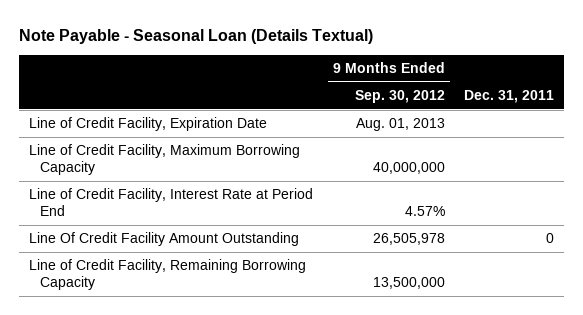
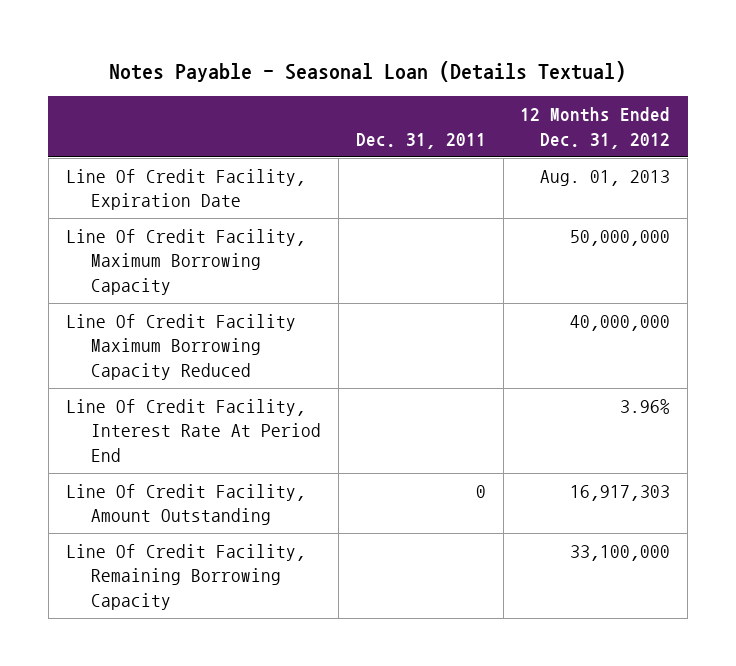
- Note Payable - Seasonal Loan (Details Textual)
+ Notes Payable - Seasonal Loan (Details Textual)
- | 9 Months Ended Sep. 30, 2012 | Dec. 31, 2011
+ | Dec. 31, 2011 | 12 Months Ended Dec. 31, 2012
- Line of Credit Facility, Expiration Date | Aug. 01, 2013 |
- Line of Credit Facility, Maximum Borrowing Capacity | 40,000,000 |
- Line of Credit Facility, Interest Rate at Period End | 4.57% |
- Line Of Credit Facility Amount Outstanding | 26,505,978 | 0
- Line of Credit Facility, Remaining Borrowing Capacity | 13,500,000 |
+ Line Of Credit Facility, Expiration Date | | Aug. 01, 2013
+ Line Of Credit Facility, Maximum Borrowing Capacity | | 50,000,000
+ Line Of Credit Facility Maximum Borrowing Capacity Reduced | | 40,000,000
+ Line Of Credit Facility, Interest Rate At Period End | | 3.96%
+ Line Of Credit Facility, Amount Outstanding | 0 | 16,917,303
+ Line Of Credit Facility, Remaining Borrowing Capacity | | 33,100,000

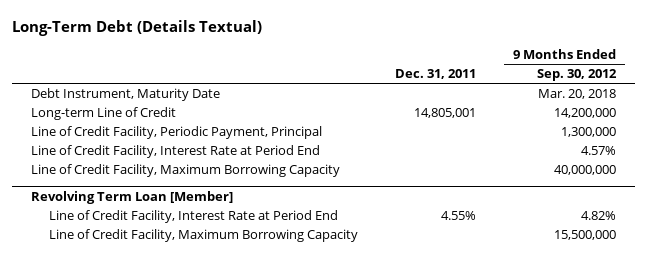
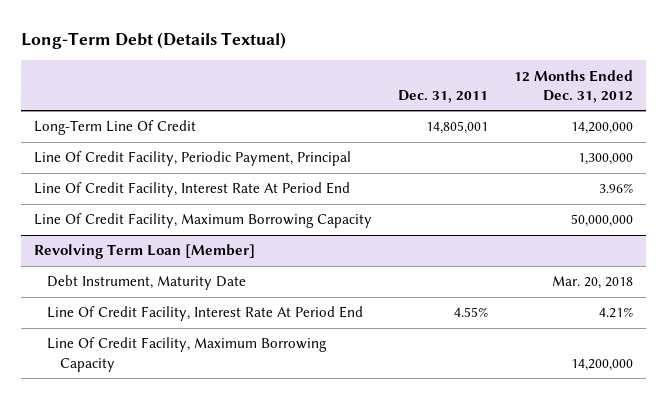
- | Dec. 31, 2011 | 9 Months Ended Sep. 30, 2012
+ | Dec. 31, 2011 | 12 Months Ended Dec. 31, 2012
- Debt Instrument, Maturity Date | | Mar. 20, 2018
- Long-term Line of Credit | 14,805,001 | 14,200,000
- Line of Credit Facility, Periodic Payment, Principal | | 1,300,000
- Line of Credit Facility, Interest Rate at Period End | | 4.57%
- Line of Credit Facility, Maximum Borrowing Capacity | | 40,000,000
+ Long-Term Line Of Credit | 14,805,001 | 14,200,000
+ Line Of Credit Facility, Periodic Payment, Principal | | 1,300,000
+ Line Of Credit Facility, Interest Rate At Period End | | 3.96%
+ Line Of Credit Facility, Maximum Borrowing Capacity | | 50,000,000
@ Revolving Term Loan [Member]
- Line of Credit Facility, Interest Rate at Period End | 4.55% | 4.82%
- Line of Credit Facility, Maximum Borrowing Capacity | | 15,500,000
+ Debt Instrument, Maturity Date | | Mar. 20, 2018
+ Line Of Credit Facility, Interest Rate At Period End | 4.55% | 4.21%
+ Line Of Credit Facility, Maximum Borrowing Capacity | | 14,200,000

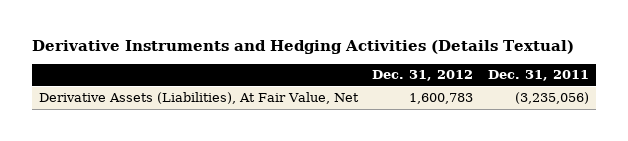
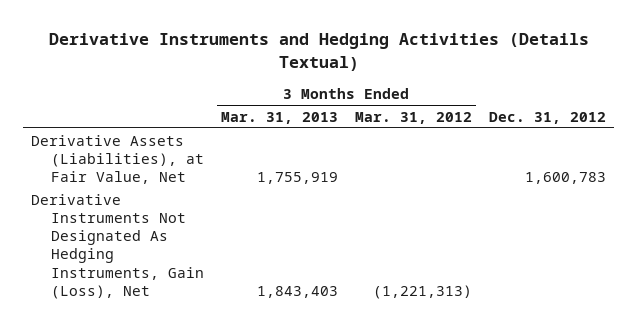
- | Dec. 31, 2012 | Dec. 31, 2011
+ | 3 Months Ended Mar. 31, 2013 | 3 Months Ended Mar. 31, 2012 | Dec. 31, 2012
- Derivative Assets (Liabilities), At Fair Value, Net | 1,600,783 | (3,235,056)
+ Derivative Assets (Liabilities), at Fair Value, Net | 1,755,919 | | 1,600,783
+ Derivative Instruments Not Designated As Hedging Instruments, Gain (Loss), Net | 1,843,403 | (1,221,313) |

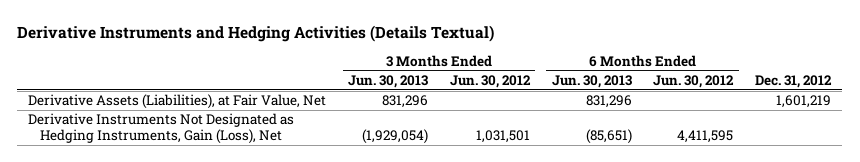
- | 3 Months Ended Mar. 31, 2013 | 3 Months Ended Mar. 31, 2012 | Dec. 31, 2012
+ | 3 Months Ended Jun. 30, 2013 | 3 Months Ended Jun. 30, 2012 | 6 Months Ended Jun. 30, 2013 | 6 Months Ended Jun. 30, 2012 | Dec. 31, 2012
- Derivative Assets (Liabilities), at Fair Value, Net | 1,755,919 | | 1,600,783
- Derivative Instruments Not Designated As Hedging Instruments, Gain (Loss), Net | 1,843,403 | (1,221,313) |
+ Derivative Assets (Liabilities), at Fair Value, Net | 831,296 | | 831,296 | | 1,601,219
+ Derivative Instruments Not Designated as Hedging Instruments, Gain (Loss), Net | (1,929,054) | 1,031,501 | (85,651) | 4,411,595 |

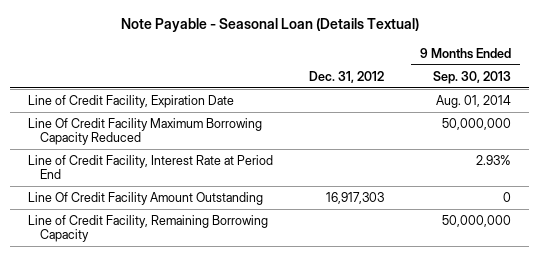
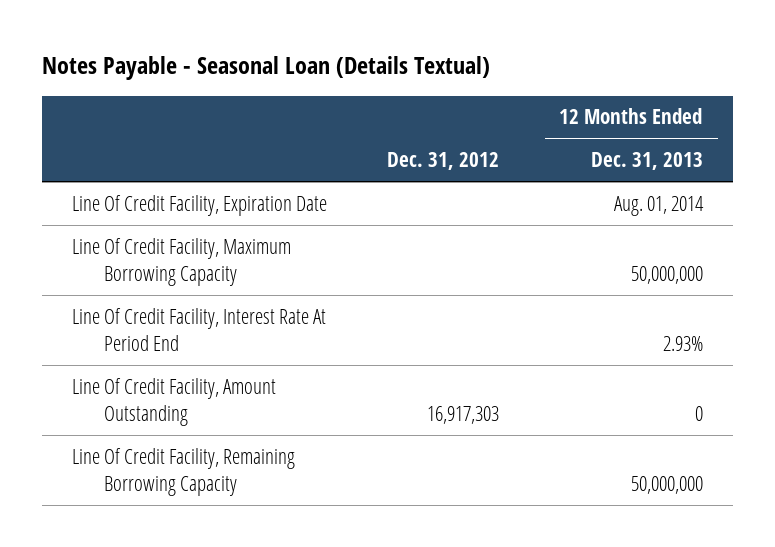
- Note Payable - Seasonal Loan (Details Textual)
+ Notes Payable - Seasonal Loan (Details Textual)
- | Dec. 31, 2012 | 9 Months Ended Sep. 30, 2013
+ | Dec. 31, 2012 | 12 Months Ended Dec. 31, 2013
- Line of Credit Facility, Expiration Date | | Aug. 01, 2014
- Line Of Credit Facility Maximum Borrowing Capacity Reduced | | 50,000,000
- Line of Credit Facility, Interest Rate at Period End | | 2.93%
- Line Of Credit Facility Amount Outstanding | 16,917,303 | 0
- Line of Credit Facility, Remaining Borrowing Capacity | | 50,000,000
+ Line Of Credit Facility, Expiration Date | | Aug. 01, 2014
+ Line Of Credit Facility, Maximum Borrowing Capacity | | 50,000,000
+ Line Of Credit Facility, Interest Rate At Period End | | 2.93%
+ Line Of Credit Facility, Amount Outstanding | 16,917,303 | 0
+ Line Of Credit Facility, Remaining Borrowing Capacity | | 50,000,000

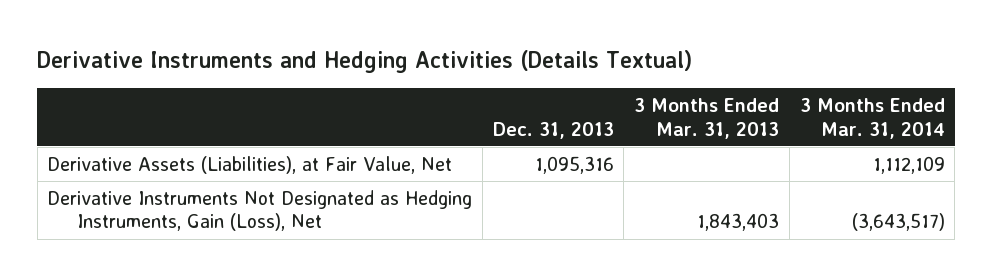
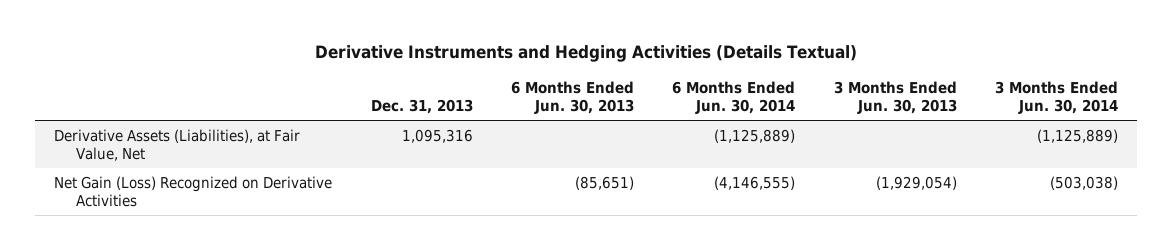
- | Dec. 31, 2013 | 3 Months Ended Mar. 31, 2013 | 3 Months Ended Mar. 31, 2014
+ | Dec. 31, 2013 | 6 Months Ended Jun. 30, 2013 | 6 Months Ended Jun. 30, 2014 | 3 Months Ended Jun. 30, 2013 | 3 Months Ended Jun. 30, 2014
- Derivative Instruments Not Designated as Hedging Instruments, Gain (Loss), Net | | 1,843,403 | (3,643,517)
+ Net Gain (Loss) Recognized on Derivative Activities | | (85,651) | (4,146,555) | (1,929,054) | (503,038)

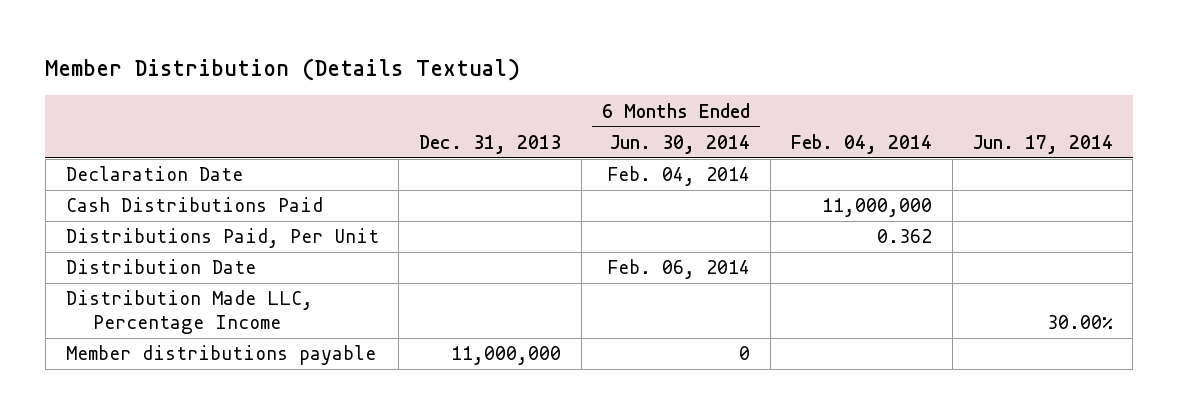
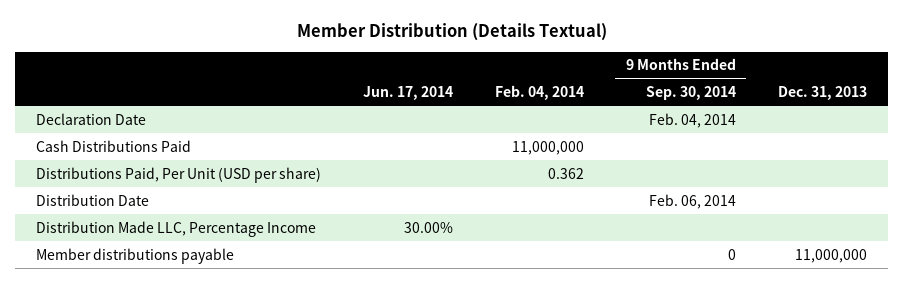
- | Dec. 31, 2013 | 6 Months Ended Jun. 30, 2014 | Feb. 04, 2014 | Jun. 17, 2014
+ | Jun. 17, 2014 | Feb. 04, 2014 | 9 Months Ended Sep. 30, 2014 | Dec. 31, 2013
- Distributions Paid, Per Unit | | | 0.362 |
+ Distributions Paid, Per Unit (USD per share) | | 0.362 | |

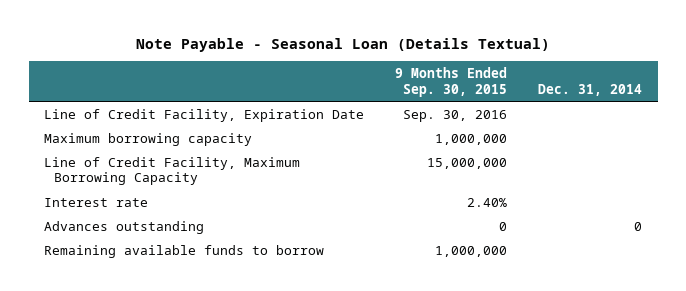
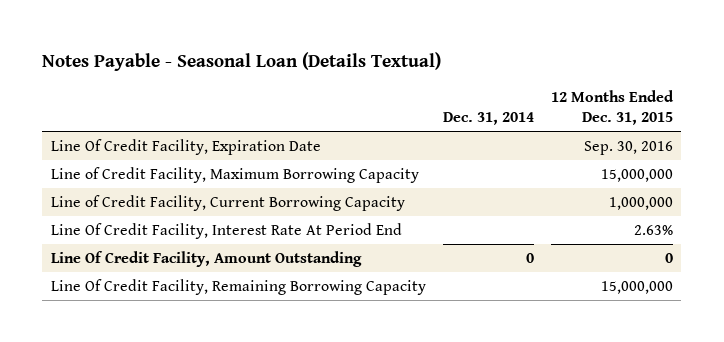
- Note Payable - Seasonal Loan (Details Textual)
+ Notes Payable - Seasonal Loan (Details Textual)
- | 9 Months Ended Sep. 30, 2015 | Dec. 31, 2014
+ | Dec. 31, 2014 | 12 Months Ended Dec. 31, 2015
- Line of Credit Facility, Expiration Date | Sep. 30, 2016 |
- Maximum borrowing capacity | 1,000,000 |
+ Line Of Credit Facility, Expiration Date | | Sep. 30, 2016
- Interest rate | 2.40% |
- Advances outstanding | 0 | 0
- Remaining available funds to borrow | 1,000,000 |
+ Line of Credit Facility, Current Borrowing Capacity | | 1,000,000
+ Line Of Credit Facility, Interest Rate At Period End | | 2.63%
+ Line Of Credit Facility, Amount Outstanding | 0 | 0
+ Line Of Credit Facility, Remaining Borrowing Capacity | | 15,000,000

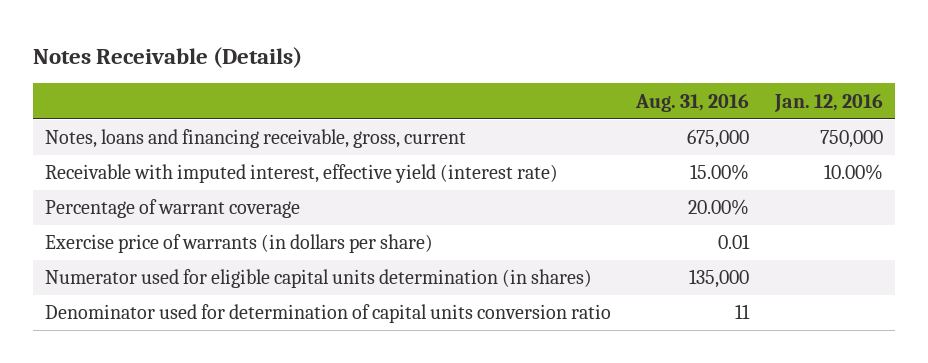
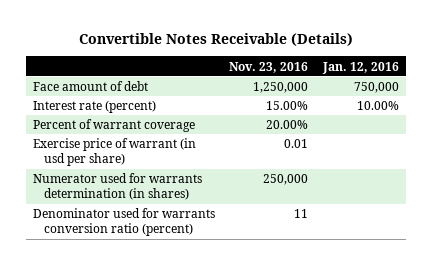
- Notes Receivable (Details)
+ Convertible Notes Receivable (Details)
- | Aug. 31, 2016 | Jan. 12, 2016
+ | Nov. 23, 2016 | Jan. 12, 2016
- Notes, loans and financing receivable, gross, current | 675,000 | 750,000
- Receivable with imputed interest, effective yield (interest rate) | 15.00% | 10.00%
- Percentage of warrant coverage | 20.00% |
- Exercise price of warrants (in dollars per share) | 0.01 |
- Numerator used for eligible capital units determination (in shares) | 135,000 |
- Denominator used for determination of capital units conversion ratio | 11 |
+ Face amount of debt | 1,250,000 | 750,000
+ Interest rate (percent) | 15.00% | 10.00%
+ Percent of warrant coverage | 20.00% |
+ Exercise price of warrant (in usd per share) | 0.01 |
+ Numerator used for warrants determination (in shares) | 250,000 |
+ Denominator used for warrants conversion ratio (percent) | 11 |

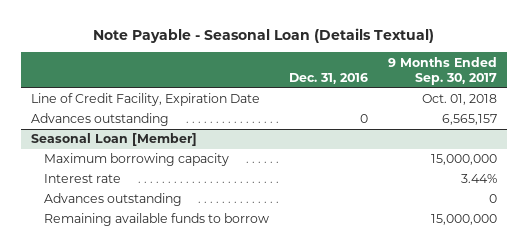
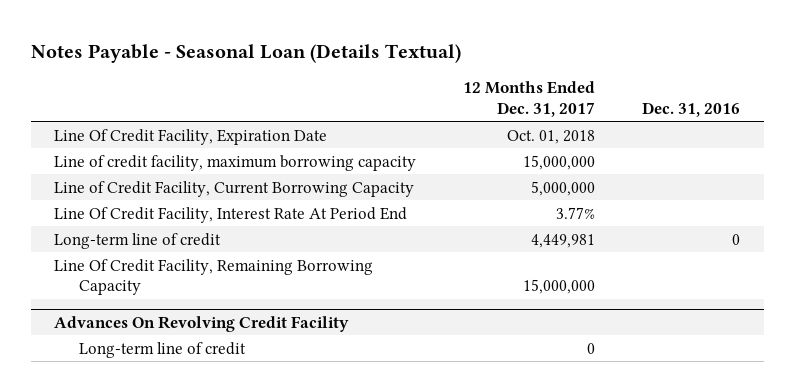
- Note Payable - Seasonal Loan (Details Textual)
+ Notes Payable - Seasonal Loan (Details Textual)
- | Dec. 31, 2016 | 9 Months Ended Sep. 30, 2017
+ | 12 Months Ended Dec. 31, 2017 | Dec. 31, 2016
- Line of Credit Facility, Expiration Date | | Oct. 01, 2018
- Advances outstanding | 0 | 6,565,157
- Seasonal Loan [Member]
- Maximum borrowing capacity | | 15,000,000
- Interest rate | | 3.44%
- Advances outstanding | | 0
- Remaining available funds to borrow | | 15,000,000
+ Line Of Credit Facility, Expiration Date | Oct. 01, 2018 |
+ Line of credit facility, maximum borrowing capacity | 15,000,000 |
+ Line of Credit Facility, Current Borrowing Capacity | 5,000,000 |
+ Line Of Credit Facility, Interest Rate At Period End | 3.77% |
+ Long-term line of credit | 4,449,981 | 0
+ Line Of Credit Facility, Remaining Borrowing Capacity | 15,000,000 |
+ Advances On Revolving Credit Facility
+ Long-term line of credit | 0 |

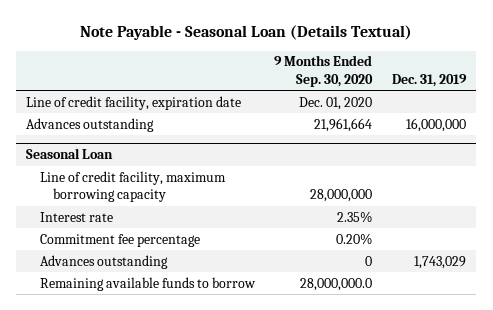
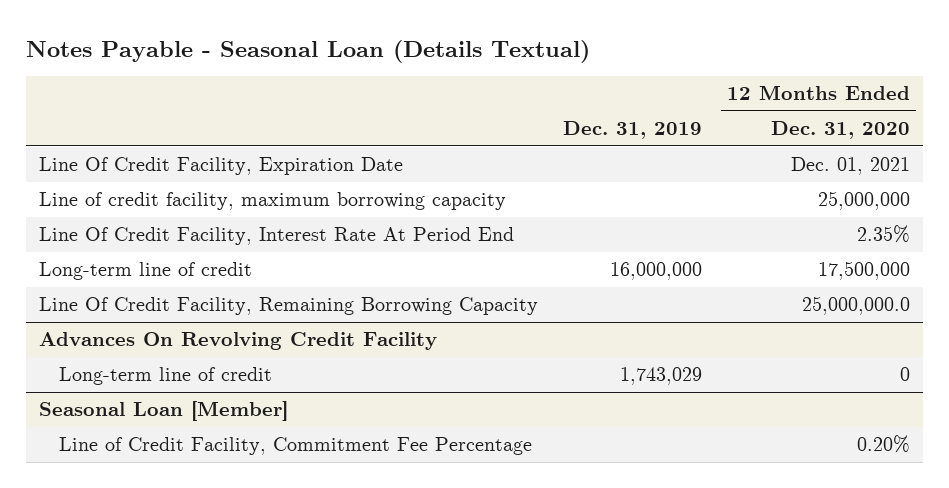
- Note Payable - Seasonal Loan (Details Textual)
+ Notes Payable - Seasonal Loan (Details Textual)
- | 9 Months Ended Sep. 30, 2020 | Dec. 31, 2019
+ | Dec. 31, 2019 | 12 Months Ended Dec. 31, 2020
- Line of credit facility, expiration date | Dec. 01, 2020 |
- Advances outstanding | 21,961,664 | 16,000,000
- Seasonal Loan
- Line of credit facility, maximum borrowing capacity | 28,000,000 |
- Interest rate | 2.35% |
- Commitment fee percentage | 0.20% |
- Advances outstanding | 0 | 1,743,029
- Remaining available funds to borrow | 28,000,000.0 |
+ Line Of Credit Facility, Expiration Date | | Dec. 01, 2021
+ Line of credit facility, maximum borrowing capacity | | 25,000,000
+ Line Of Credit Facility, Interest Rate At Period End | | 2.35%
+ Long-term line of credit | 16,000,000 | 17,500,000
+ Line Of Credit Facility, Remaining Borrowing Capacity | | 25,000,000.0
+ Advances On Revolving Credit Facility
+ Long-term line of credit | 1,743,029 | 0
+ Seasonal Loan [Member]
+ Line of Credit Facility, Commitment Fee Percentage | | 0.20%

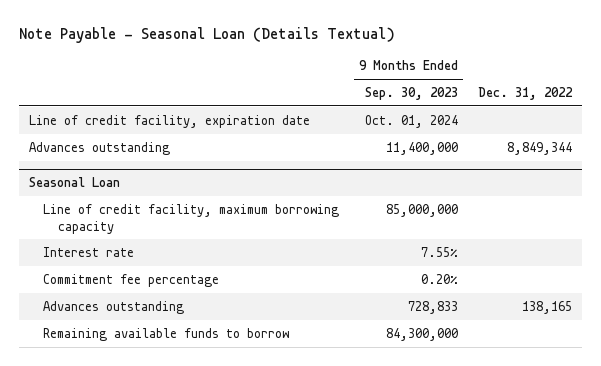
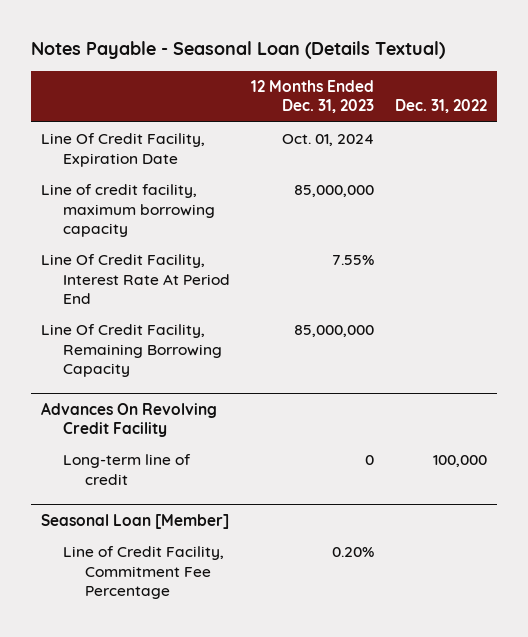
- Note Payable - Seasonal Loan (Details Textual)
+ Notes Payable - Seasonal Loan (Details Textual)
- | 9 Months Ended Sep. 30, 2023 | Dec. 31, 2022
+ | 12 Months Ended Dec. 31, 2023 | Dec. 31, 2022
- Line of credit facility, expiration date | Oct. 01, 2024 |
- Advances outstanding | 11,400,000 | 8,849,344
- Seasonal Loan
- Line of credit facility, maximum borrowing capacity | 85,000,000 |
- Interest rate | 7.55% |
- Commitment fee percentage | 0.20% |
- Advances outstanding | 728,833 | 138,165
- Remaining available funds to borrow | 84,300,000 |
+ Line Of Credit Facility, Expiration Date | Oct. 01, 2024 |
+ Line of credit facility, maximum borrowing capacity | 85,000,000 |
+ Line Of Credit Facility, Interest Rate At Period End | 7.55% |
+ Line Of Credit Facility, Remaining Borrowing Capacity | 85,000,000 |
+ Advances On Revolving Credit Facility
+ Long-term line of credit | 0 | 100,000
+ Seasonal Loan [Member]
+ Line of Credit Facility, Commitment Fee Percentage | 0.20% |

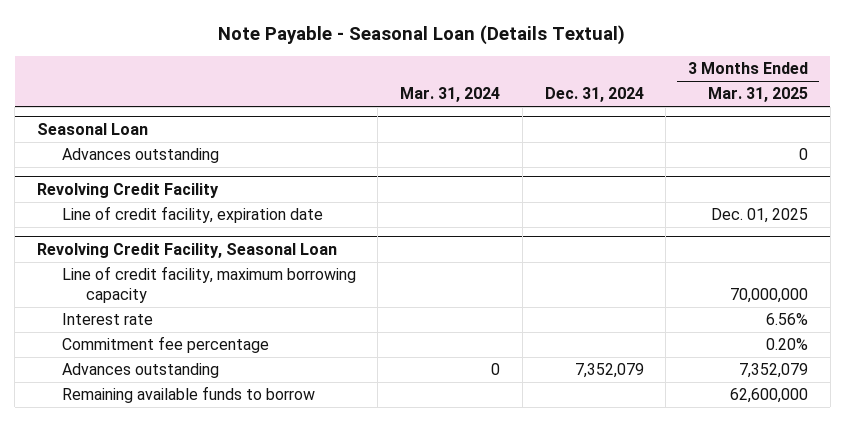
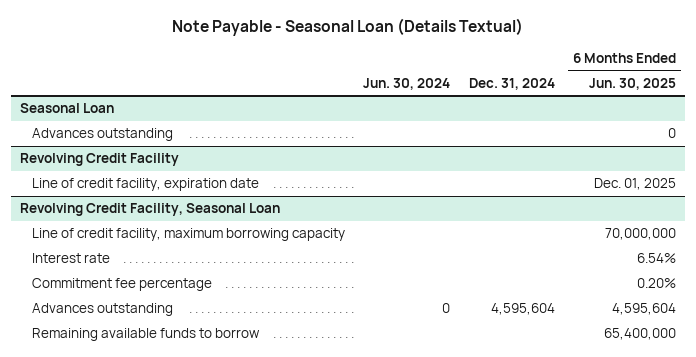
- | Mar. 31, 2024 | Dec. 31, 2024 | 3 Months Ended Mar. 31, 2025
+ | Jun. 30, 2024 | Dec. 31, 2024 | 6 Months Ended Jun. 30, 2025
@ Revolving Credit Facility, Seasonal Loan
- Advances outstanding | 0 | 7,352,079 | 7,352,079
+ Advances outstanding | 0 | 4,595,604 | 4,595,604

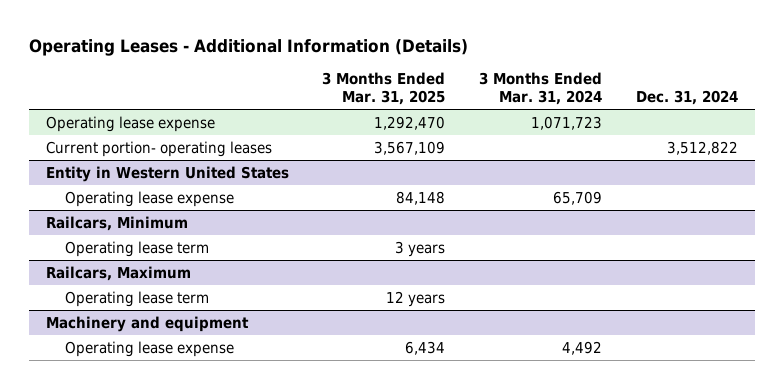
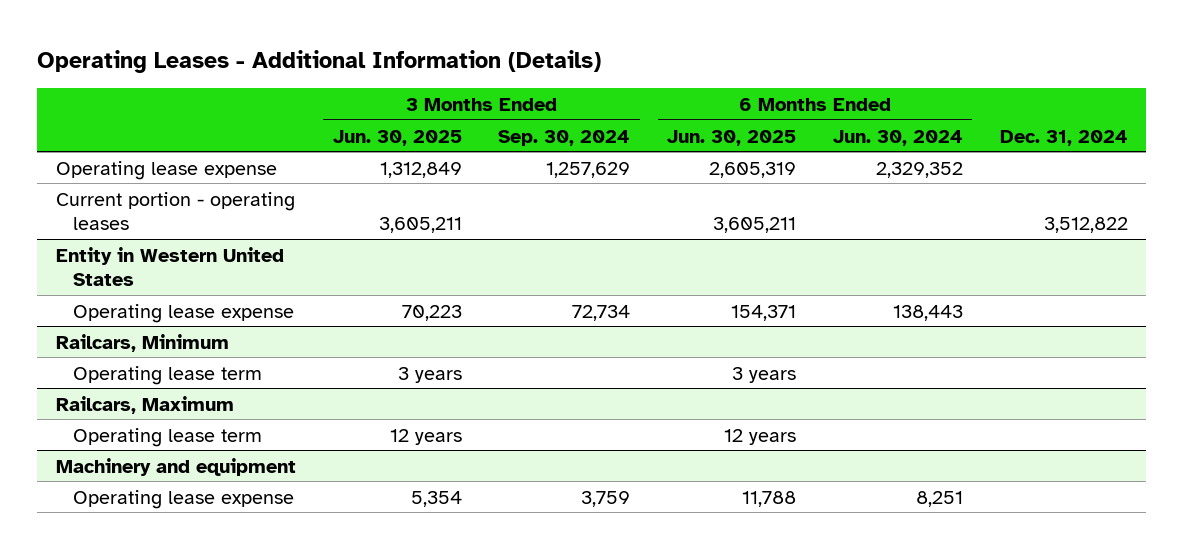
- | 3 Months Ended Mar. 31, 2025 | 3 Months Ended Mar. 31, 2024 | Dec. 31, 2024
+ | 3 Months Ended Jun. 30, 2025 | 3 Months Ended Sep. 30, 2024 | 6 Months Ended Jun. 30, 2025 | 6 Months Ended Jun. 30, 2024 | Dec. 31, 2024
- Current portion- operating leases | 3,567,109 | | 3,512,822
+ Current portion - operating leases | 3,605,211 | | 3,605,211 | | 3,512,822

